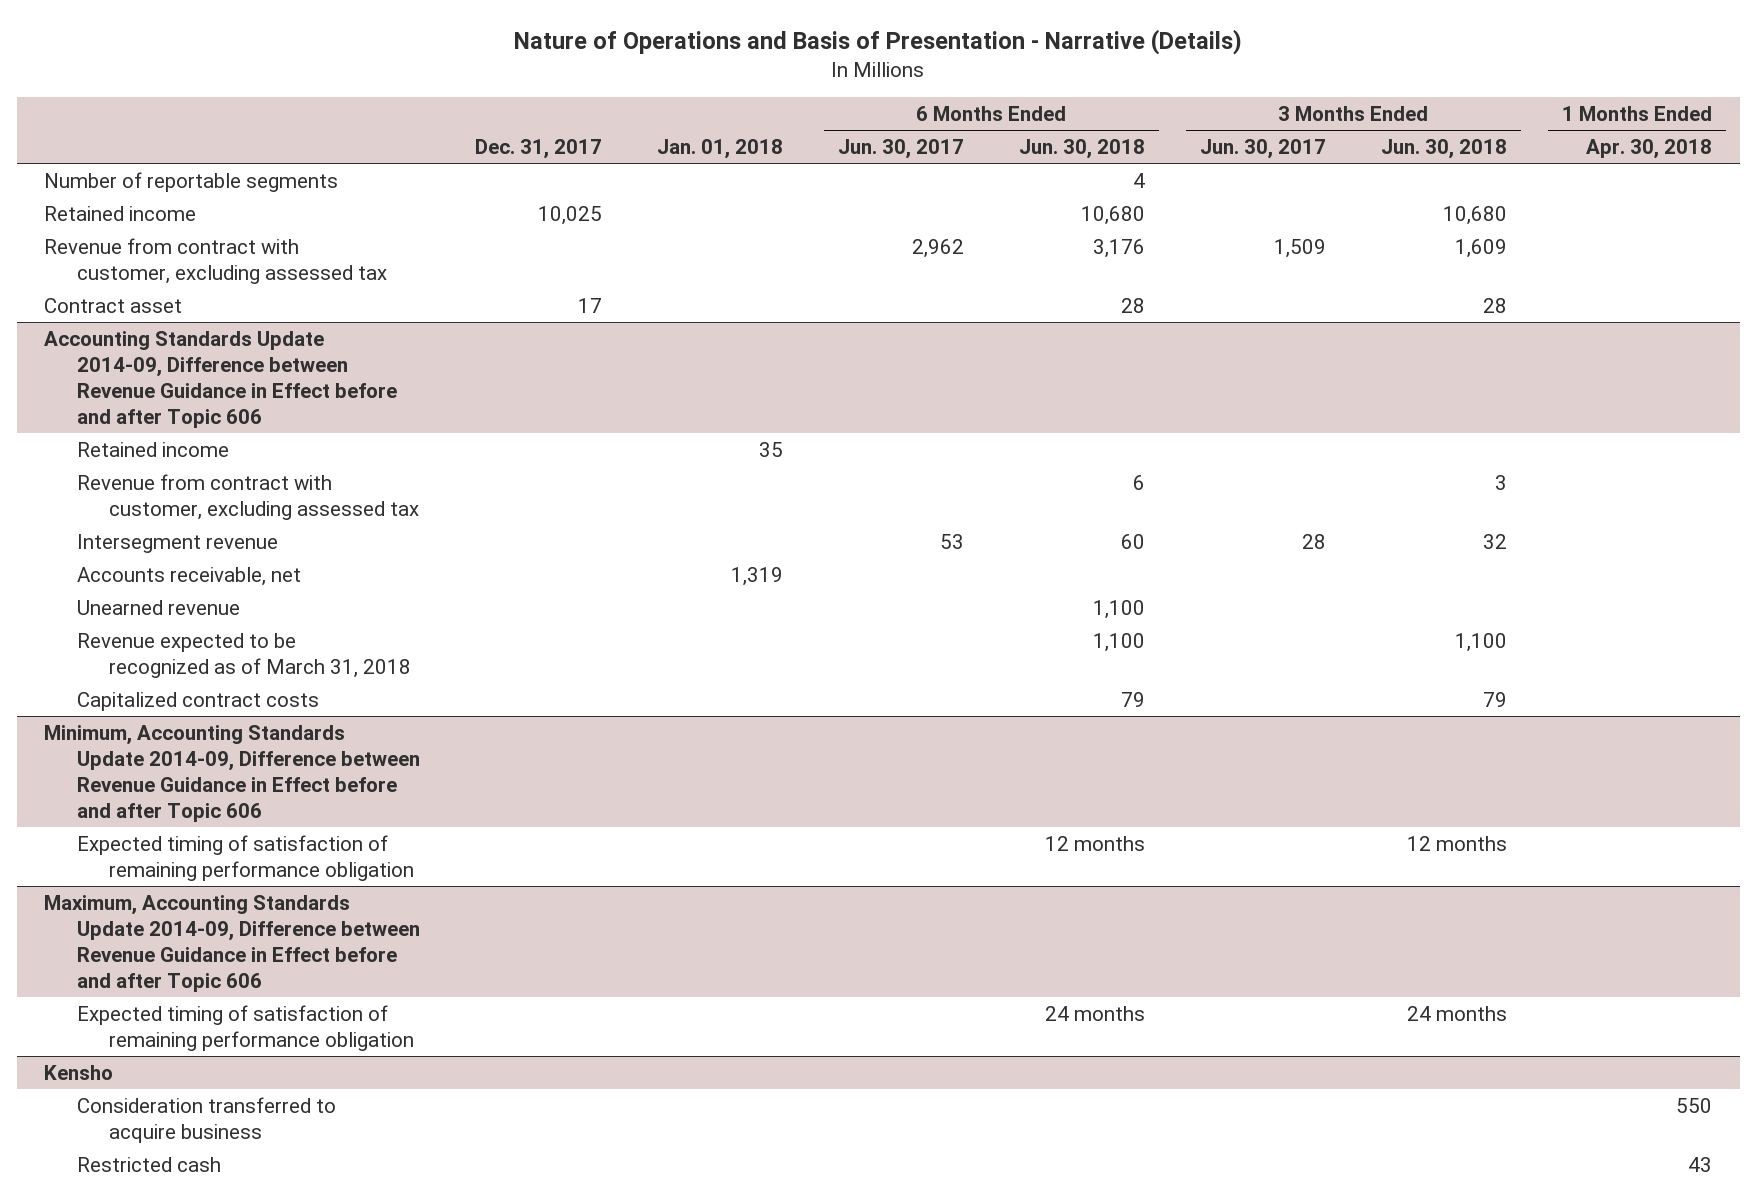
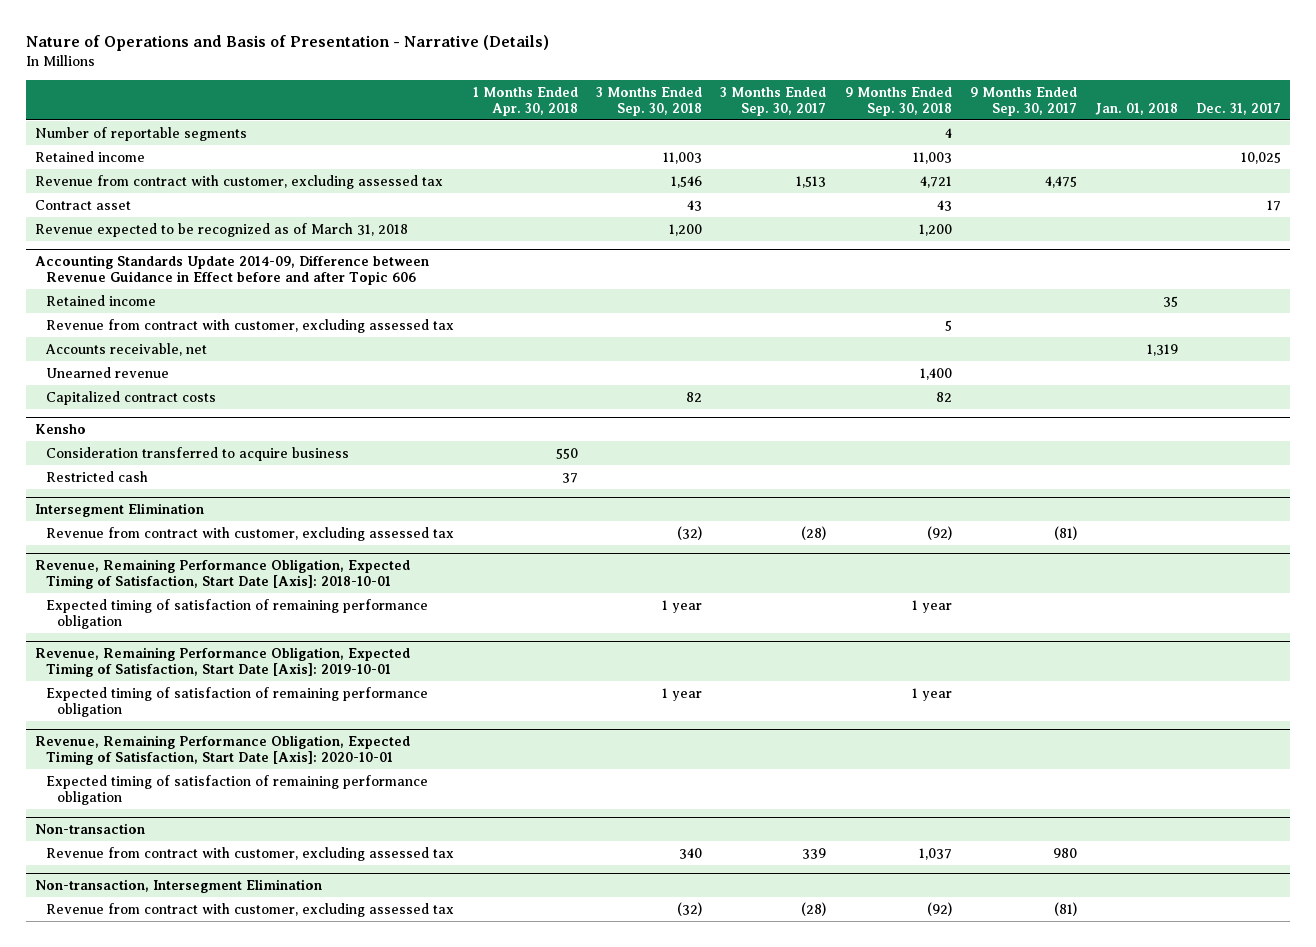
- | Dec. 31, 2017 | Jan. 01, 2018 | 6 Months Ended Jun. 30, 2017 | 6 Months Ended Jun. 30, 2018 | 3 Months Ended Jun. 30, 2017 | 3 Months Ended Jun. 30, 2018 | 1 Months Ended Apr. 30, 2018
+ | 1 Months Ended Apr. 30, 2018 | 3 Months Ended Sep. 30, 2018 | 3 Months Ended Sep. 30, 2017 | 9 Months Ended Sep. 30, 2018 | 9 Months Ended Sep. 30, 2017 | Jan. 01, 2018 | Dec. 31, 2017
+ Revenue expected to be recognized as of March 31, 2018 | | 1,200 | | 1,200 | | |
@ Accounting Standards Update 2014-09, Difference between Revenue Guidance in Effect before and after Topic 606
- Intersegment revenue | | | 53 | 60 | 28 | 32 |
- Revenue expected to be recognized as of March 31, 2018 | | | | 1,100 | | 1,100 |
- Minimum, Accounting Standards Update 2014-09, Difference between Revenue Guidance in Effect before and after Topic 606
- Expected timing of satisfaction of remaining performance obligation | | | | 12 months | | 12 months |
- Maximum, Accounting Standards Update 2014-09, Difference between Revenue Guidance in Effect before and after Topic 606
- Expected timing of satisfaction of remaining performance obligation | | | | 24 months | | 24 months |
@ Kensho
- Restricted cash | | | | | | | 43
+ Restricted cash | 37 | | | | | |
+ Intersegment Elimination
+ Revenue from contract with customer, excluding assessed tax | | (32) | (28) | (92) | (81) | |
+ Revenue, Remaining Performance Obligation, Expected Timing of Satisfaction, Start Date [Axis]: 2018-10-01
+ Expected timing of satisfaction of remaining performance obligation | | 1 year | | 1 year | | |
+ Revenue, Remaining Performance Obligation, Expected Timing of Satisfaction, Start Date [Axis]: 2019-10-01
+ Expected timing of satisfaction of remaining performance obligation | | 1 year | | 1 year | | |
+ Revenue, Remaining Performance Obligation, Expected Timing of Satisfaction, Start Date [Axis]: 2020-10-01
+ Expected timing of satisfaction of remaining performance obligation
+ Non-transaction
+ Revenue from contract with customer, excluding assessed tax | | 340 | 339 | 1,037 | 980 | |
+ Non-transaction, Intersegment Elimination
+ Revenue from contract with customer, excluding assessed tax | | (32) | (28) | (92) | (81) | |

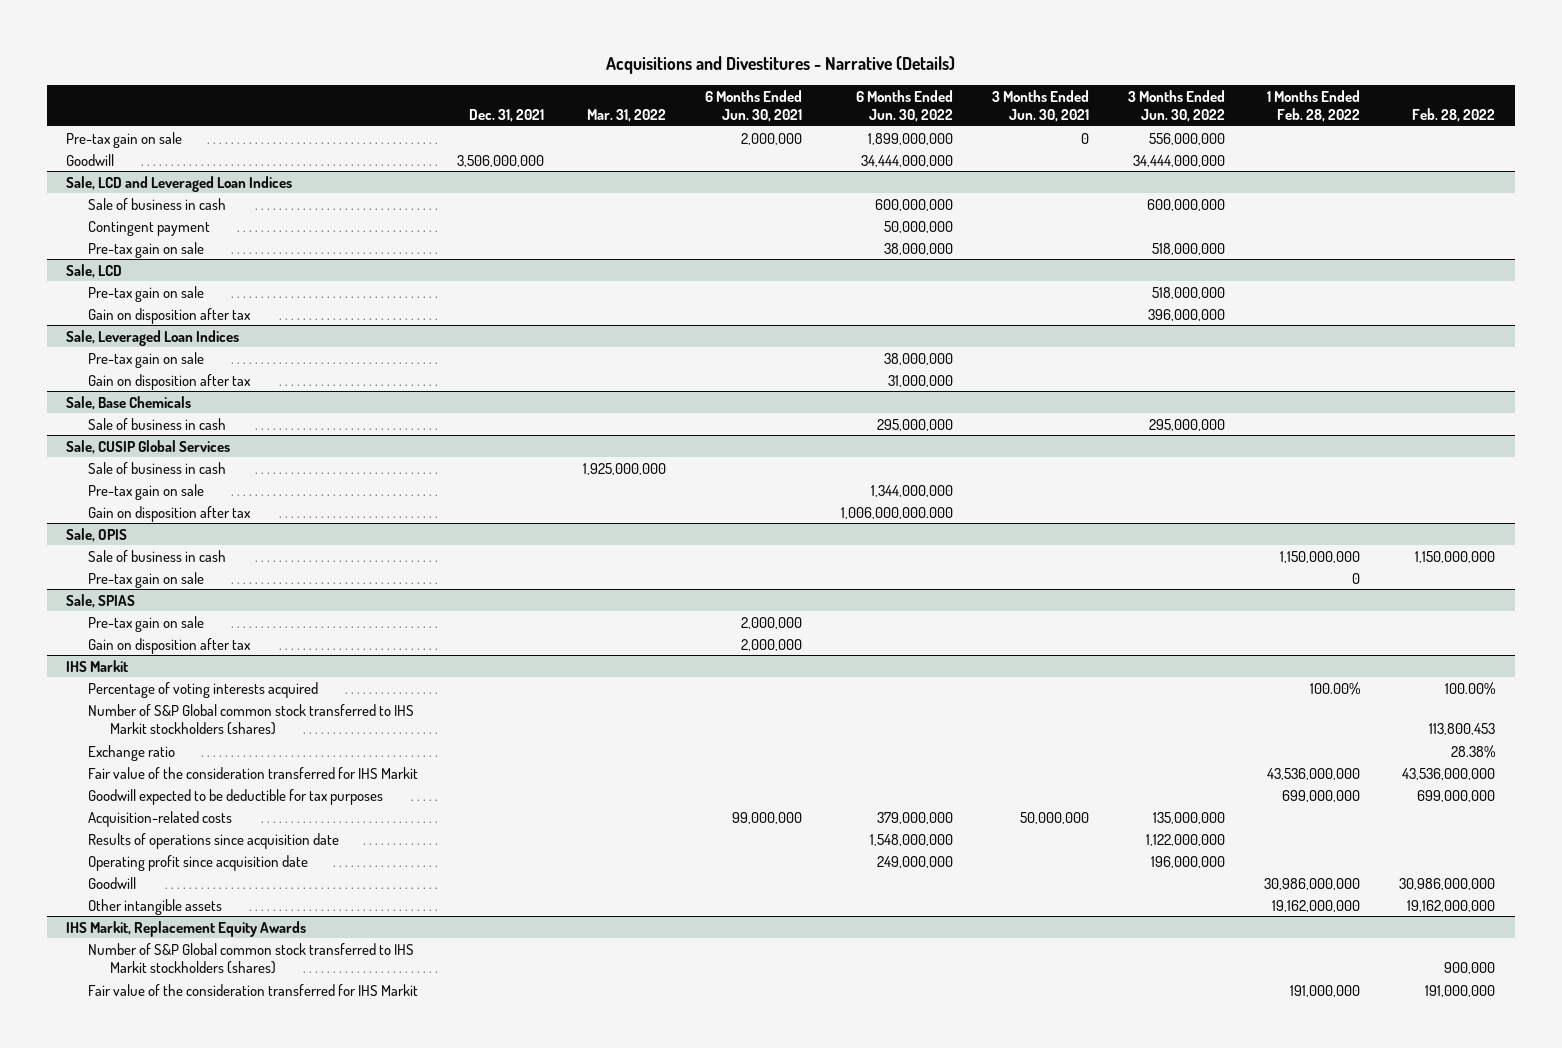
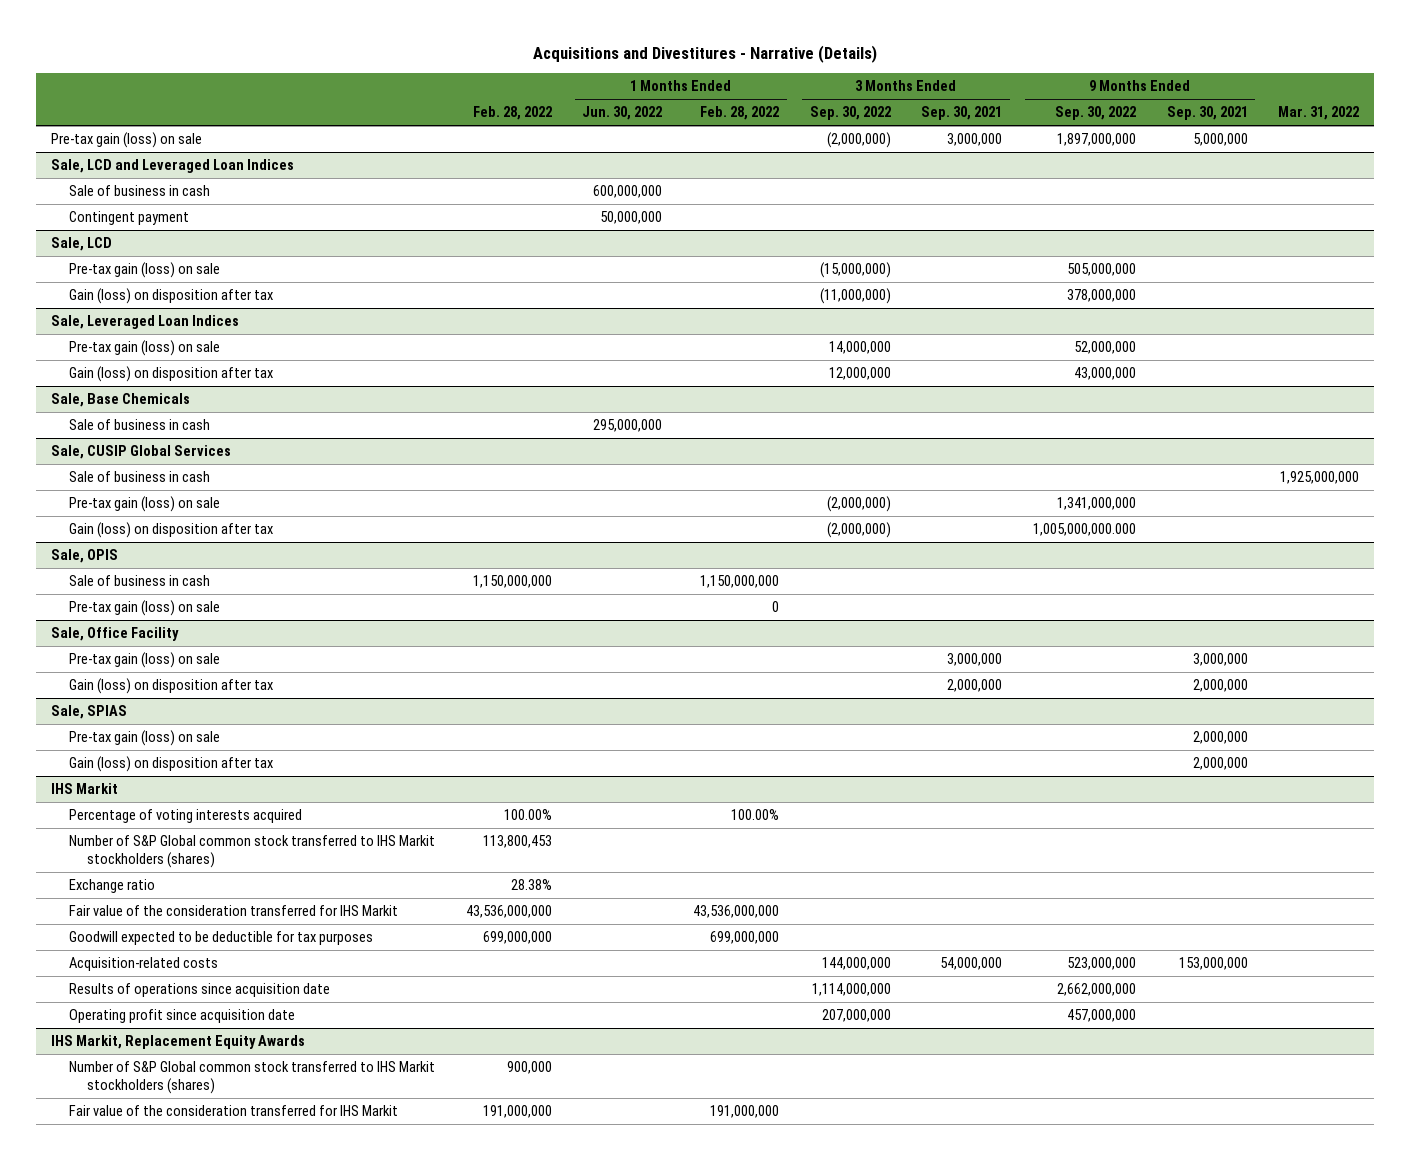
- | Dec. 31, 2021 | Mar. 31, 2022 | 6 Months Ended Jun. 30, 2021 | 6 Months Ended Jun. 30, 2022 | 3 Months Ended Jun. 30, 2021 | 3 Months Ended Jun. 30, 2022 | 1 Months Ended Feb. 28, 2022 | Feb. 28, 2022
+ | Feb. 28, 2022 | 1 Months Ended Jun. 30, 2022 | 1 Months Ended Feb. 28, 2022 | 3 Months Ended Sep. 30, 2022 | 3 Months Ended Sep. 30, 2021 | 9 Months Ended Sep. 30, 2022 | 9 Months Ended Sep. 30, 2021 | Mar. 31, 2022
- Pre-tax gain on sale | | | 2,000,000 | 1,899,000,000 | 0 | 556,000,000 | |
- Goodwill | 3,506,000,000 | | | 34,444,000,000 | | 34,444,000,000 | |
+ Pre-tax gain (loss) on sale | | | | (2,000,000) | 3,000,000 | 1,897,000,000 | 5,000,000 |
@ Sale, LCD and Leveraged Loan Indices
- Pre-tax gain on sale | | | | 38,000,000 | | 518,000,000 | |
@ Sale, LCD
- Pre-tax gain on sale | | | | | | 518,000,000 | |
- Gain on disposition after tax | | | | | | 396,000,000 | |
+ Pre-tax gain (loss) on sale | | | | (15,000,000) | | 505,000,000 | |
+ Gain (loss) on disposition after tax | | | | (11,000,000) | | 378,000,000 | |
@ Sale, Leveraged Loan Indices
- Pre-tax gain on sale | | | | 38,000,000 | | | |
- Gain on disposition after tax | | | | 31,000,000 | | | |
+ Pre-tax gain (loss) on sale | | | | 14,000,000 | | 52,000,000 | |
+ Gain (loss) on disposition after tax | | | | 12,000,000 | | 43,000,000 | |
@ Sale, CUSIP Global Services
- Pre-tax gain on sale | | | | 1,344,000,000 | | | |
- Gain on disposition after tax | | | | 1,006,000,000.000 | | | |
+ Pre-tax gain (loss) on sale | | | | (2,000,000) | | 1,341,000,000 | |
+ Gain (loss) on disposition after tax | | | | (2,000,000) | | 1,005,000,000.000 | |
@ Sale, OPIS
- Pre-tax gain on sale | | | | | | | 0 |
+ Pre-tax gain (loss) on sale | | | 0 | | | | |
+ Sale, Office Facility
+ Pre-tax gain (loss) on sale | | | | | 3,000,000 | | 3,000,000 |
+ Gain (loss) on disposition after tax | | | | | 2,000,000 | | 2,000,000 |
@ Sale, SPIAS
- Pre-tax gain on sale | | | 2,000,000 | | | | |
- Gain on disposition after tax | | | 2,000,000 | | | | |
+ Pre-tax gain (loss) on sale | | | | | | | 2,000,000 |
+ Gain (loss) on disposition after tax | | | | | | | 2,000,000 |
@ IHS Markit
- Goodwill | | | | | | | 30,986,000,000 | 30,986,000,000
- Other intangible assets | | | | | | | 19,162,000,000 | 19,162,000,000

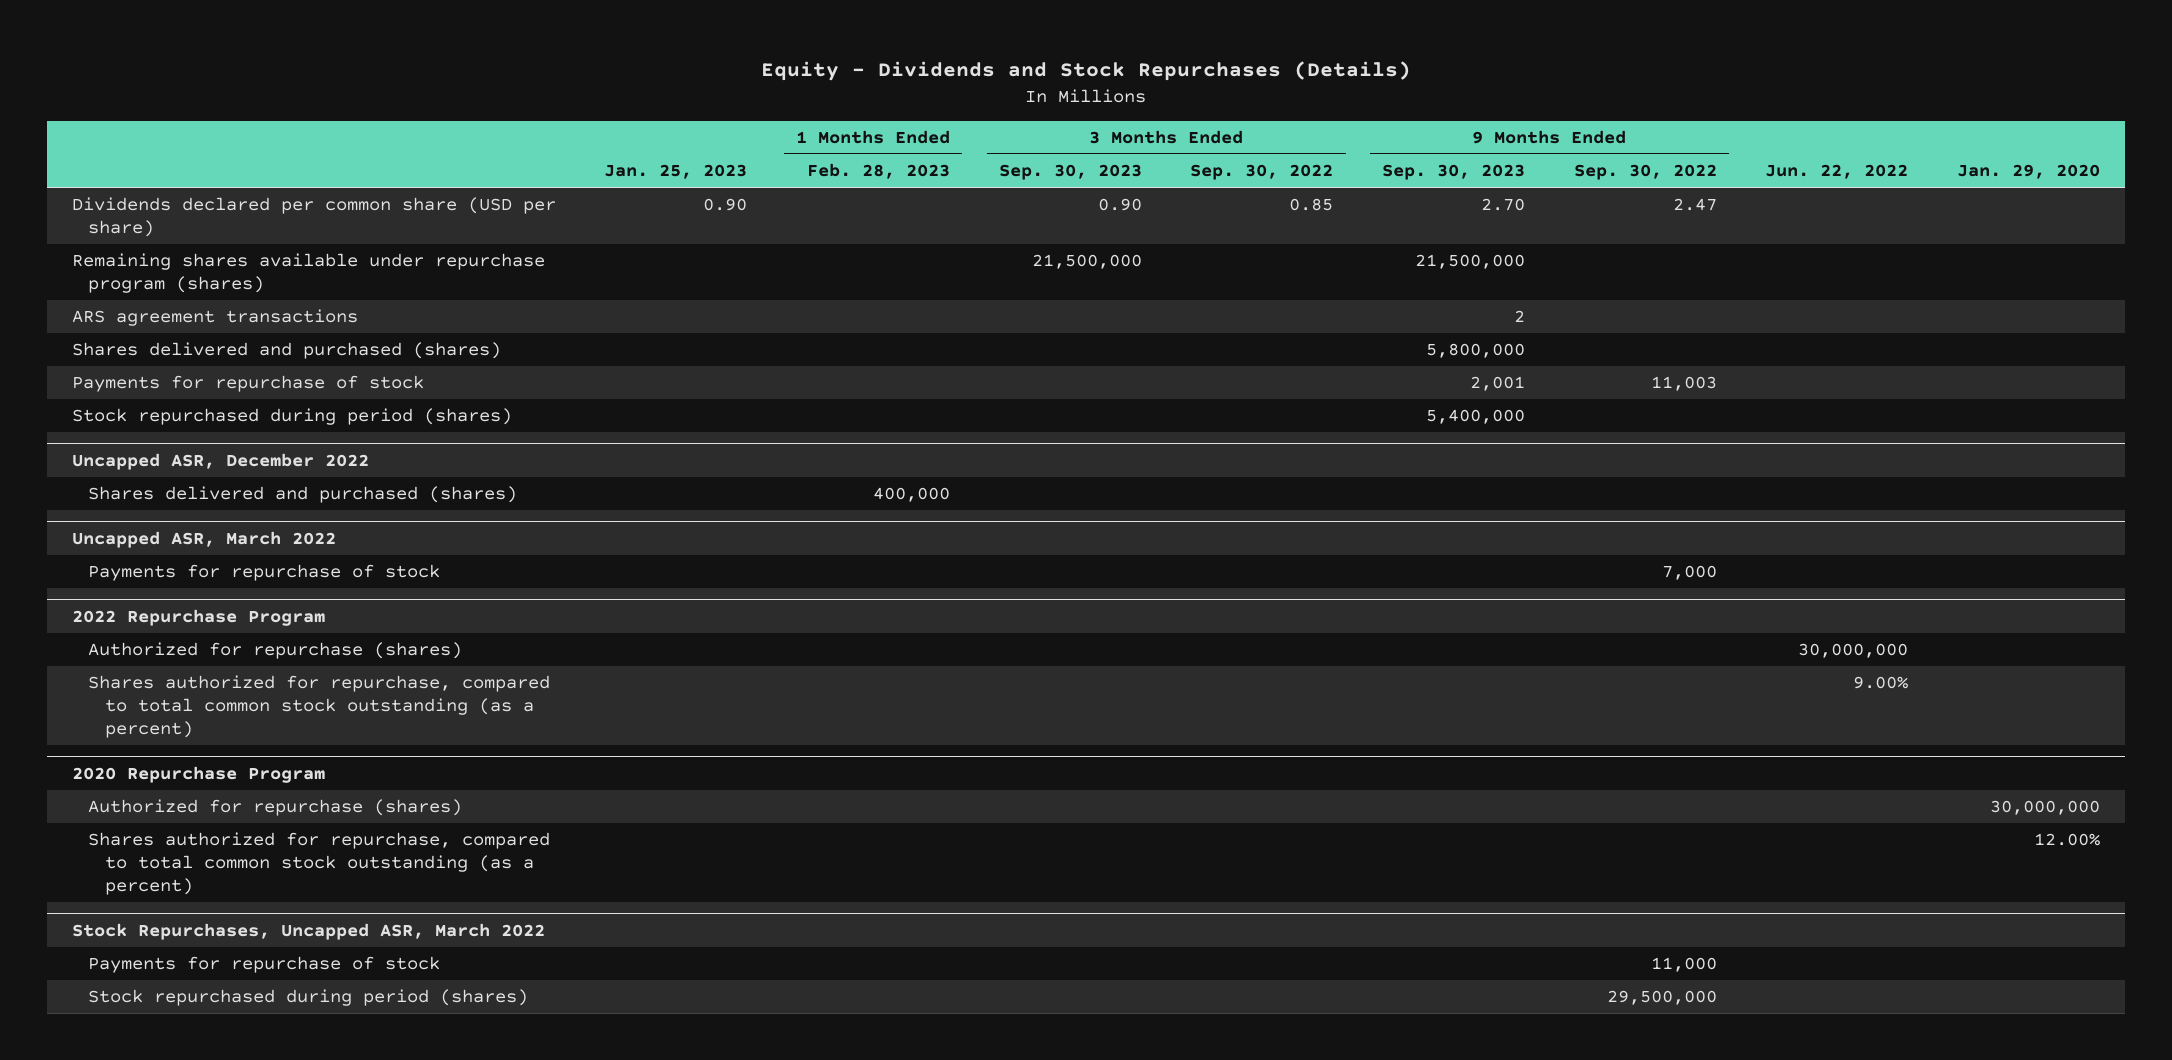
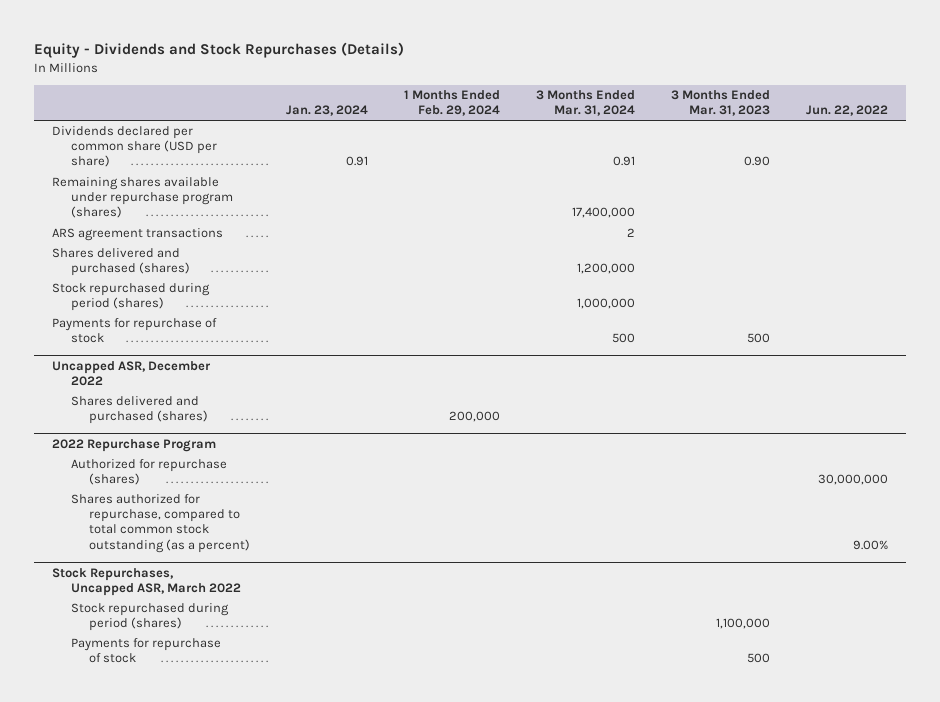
- | Jan. 25, 2023 | 1 Months Ended Feb. 28, 2023 | 3 Months Ended Sep. 30, 2023 | 3 Months Ended Sep. 30, 2022 | 9 Months Ended Sep. 30, 2023 | 9 Months Ended Sep. 30, 2022 | Jun. 22, 2022 | Jan. 29, 2020
+ | Jan. 23, 2024 | 1 Months Ended Feb. 29, 2024 | 3 Months Ended Mar. 31, 2024 | 3 Months Ended Mar. 31, 2023 | Jun. 22, 2022
moved down: Payments for repurchase of stock | | | 500 | 500 |
- Uncapped ASR, March 2022
- Payments for repurchase of stock | | | | | | 7,000 | |
- 2020 Repurchase Program
- Authorized for repurchase (shares) | | | | | | | | 30,000,000
- Shares authorized for repurchase, compared to total common stock outstanding (as a percent) | | | | | | | | 12.00%
@ Stock Repurchases, Uncapped ASR, March 2022
moved down: Payments for repurchase of stock | | | | 500 |

